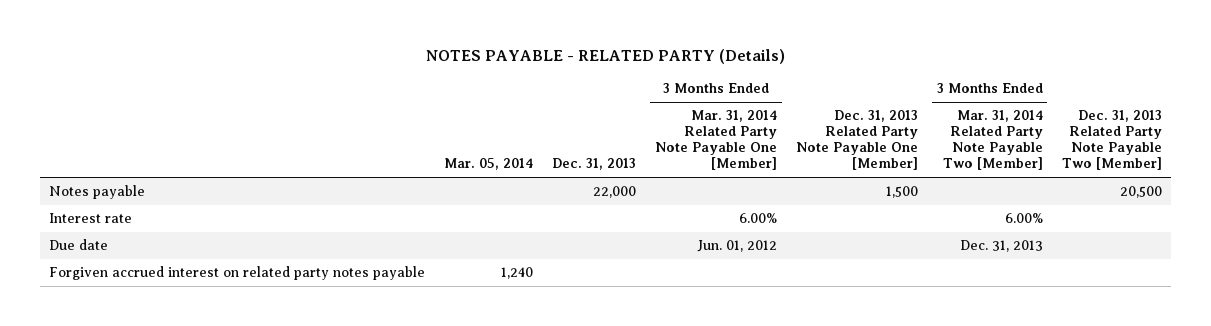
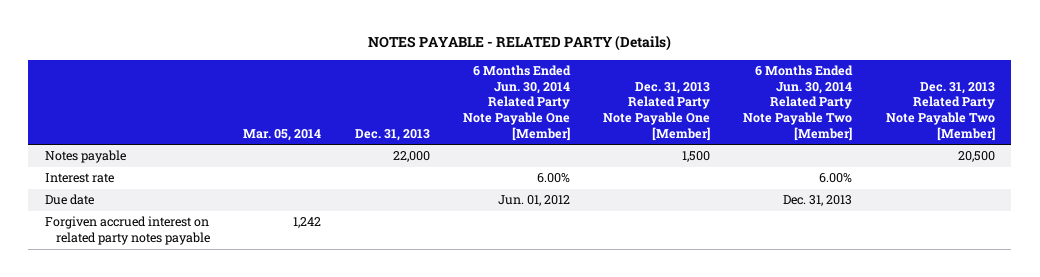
- | Mar. 05, 2014 | Dec. 31, 2013 | 3 Months Ended Mar. 31, 2014 Related Party Note Payable One [Member] | Dec. 31, 2013 Related Party Note Payable One [Member] | 3 Months Ended Mar. 31, 2014 Related Party Note Payable Two [Member] | Dec. 31, 2013 Related Party Note Payable Two [Member]
+ | Mar. 05, 2014 | Dec. 31, 2013 | 6 Months Ended Jun. 30, 2014 Related Party Note Payable One [Member] | Dec. 31, 2013 Related Party Note Payable One [Member] | 6 Months Ended Jun. 30, 2014 Related Party Note Payable Two [Member] | Dec. 31, 2013 Related Party Note Payable Two [Member]
- Forgiven accrued interest on related party notes payable | 1,240 | | | | |
+ Forgiven accrued interest on related party notes payable | 1,242 | | | | |

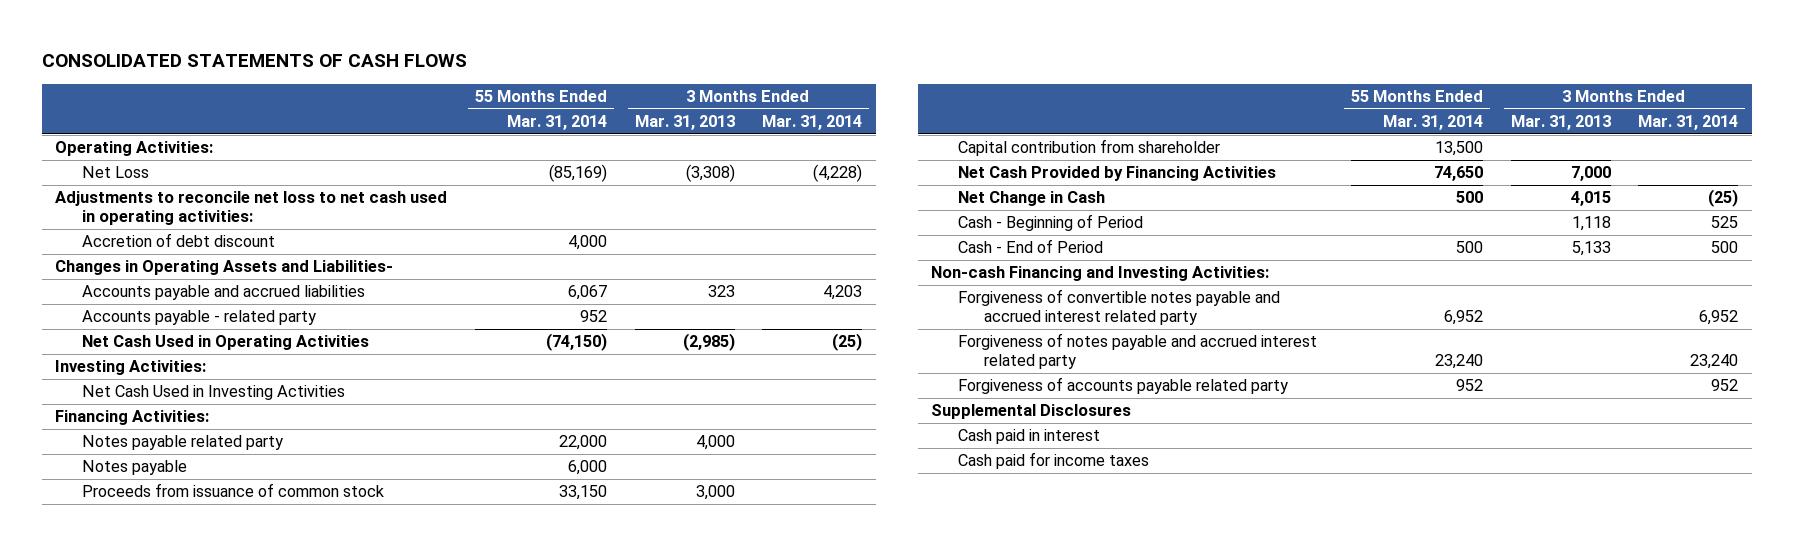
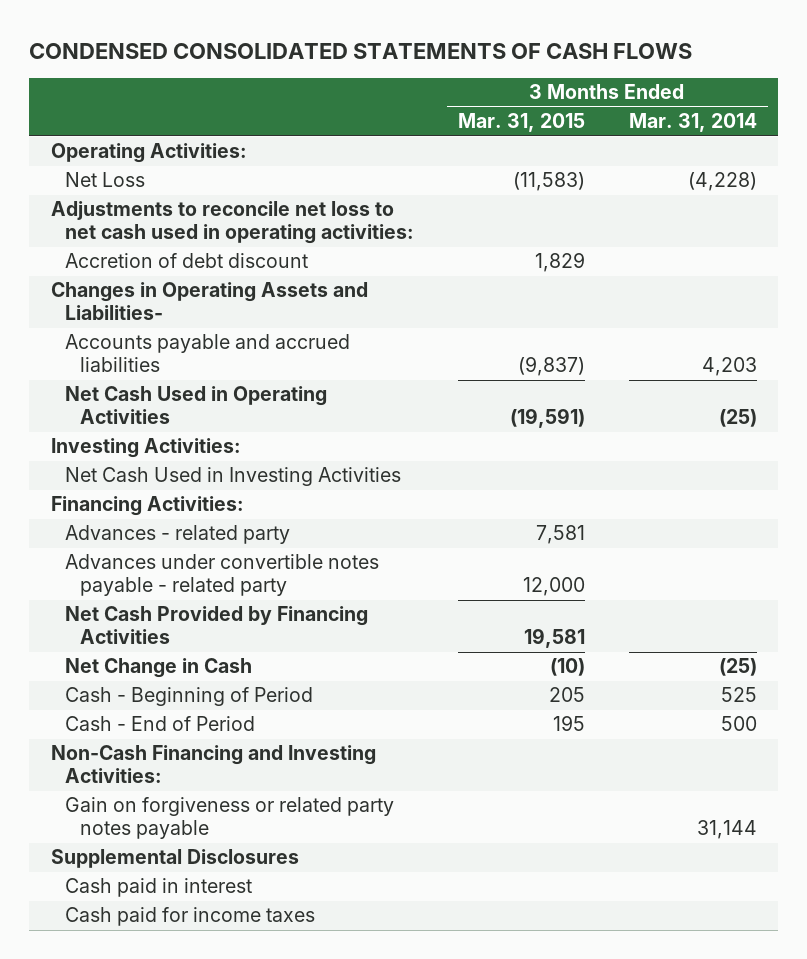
- CONSOLIDATED STATEMENTS OF CASH FLOWS
+ CONDENSED CONSOLIDATED STATEMENTS OF CASH FLOWS
- | 55 Months Ended Mar. 31, 2014 | 3 Months Ended Mar. 31, 2013 | 3 Months Ended Mar. 31, 2014
+ | 3 Months Ended Mar. 31, 2015 | 3 Months Ended Mar. 31, 2014
- Accounts payable - related party | 952 | |
- Notes payable related party | 22,000 | 4,000 |
- Notes payable | 6,000 | |
- Proceeds from issuance of common stock | 33,150 | 3,000 |
- Capital contribution from shareholder | 13,500 | |
+ Advances - related party | 7,581 |
+ Advances under convertible notes payable - related party | 12,000 |
- Non-cash Financing and Investing Activities:
- Forgiveness of convertible notes payable and accrued interest related party | 6,952 | | 6,952
- Forgiveness of notes payable and accrued interest related party | 23,240 | | 23,240
- Forgiveness of accounts payable related party | 952 | | 952
+ Non-Cash Financing and Investing Activities:
+ Gain on forgiveness or related party notes payable | | 31,144

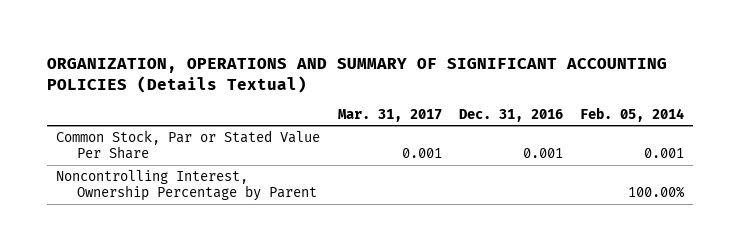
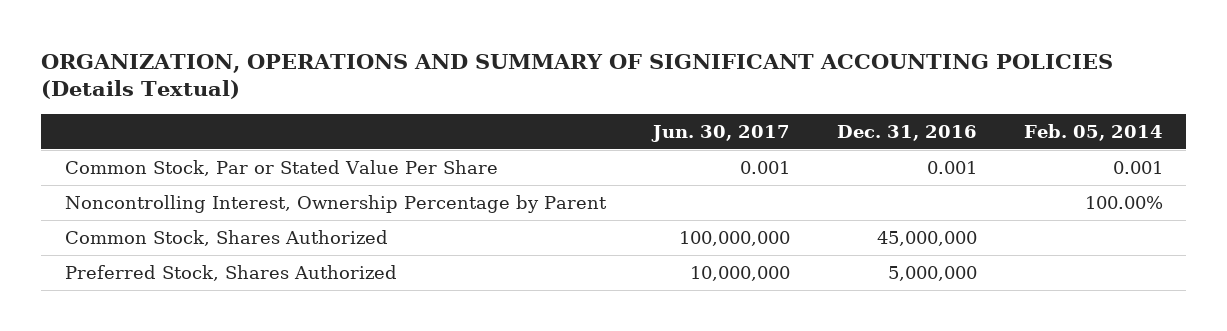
- | Mar. 31, 2017 | Dec. 31, 2016 | Feb. 05, 2014
+ | Jun. 30, 2017 | Dec. 31, 2016 | Feb. 05, 2014
+ Common Stock, Shares Authorized | 100,000,000 | 45,000,000 |
+ Preferred Stock, Shares Authorized | 10,000,000 | 5,000,000 |

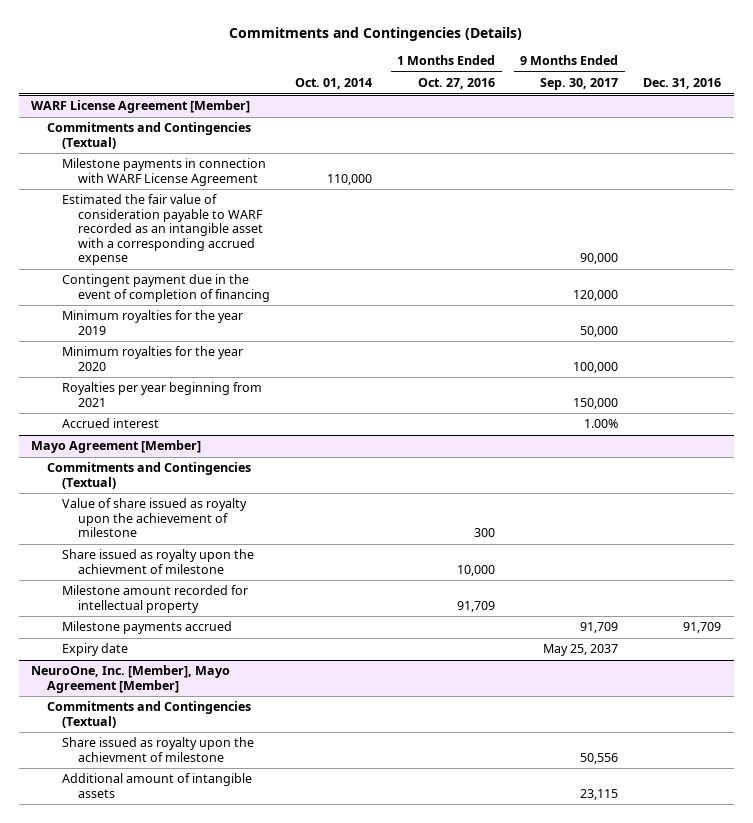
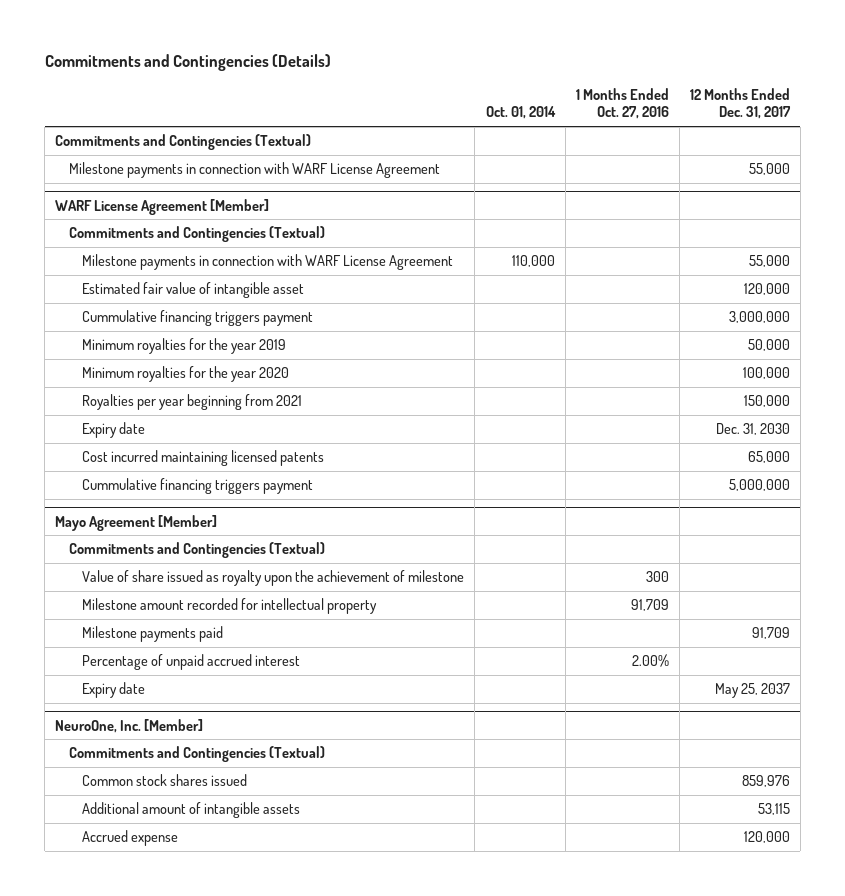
- | Oct. 01, 2014 | 1 Months Ended Oct. 27, 2016 | 9 Months Ended Sep. 30, 2017 | Dec. 31, 2016
+ | Oct. 01, 2014 | 1 Months Ended Oct. 27, 2016 | 12 Months Ended Dec. 31, 2017
+ Commitments and Contingencies (Textual)
+ Milestone payments in connection with WARF License Agreement | | | 55,000
@ WARF License Agreement [Member]
- Estimated the fair value of consideration payable to WARF recorded as an intangible asset with a corresponding accrued expense | | | 90,000 |
- Contingent payment due in the event of completion of financing | | | 120,000 |
+ Estimated fair value of intangible asset | | | 120,000
+ Cummulative financing triggers payment | | | 3,000,000
- Accrued interest | | | 1.00% |
+ Expiry date | | | Dec. 31, 2030
+ Cost incurred maintaining licensed patents | | | 65,000
+ Cummulative financing triggers payment | | | 5,000,000
@ Mayo Agreement [Member]
- Share issued as royalty upon the achievment of milestone | | 10,000 | |
- Milestone payments accrued | | | 91,709 | 91,709
+ Milestone payments paid | | | 91,709
+ Percentage of unpaid accrued interest | | 2.00% |
- NeuroOne, Inc. [Member], Mayo Agreement [Member]
+ NeuroOne, Inc. [Member]
- Share issued as royalty upon the achievment of milestone | | | 50,556 |
+ Common stock shares issued | | | 859,976
+ Accrued expense | | | 120,000

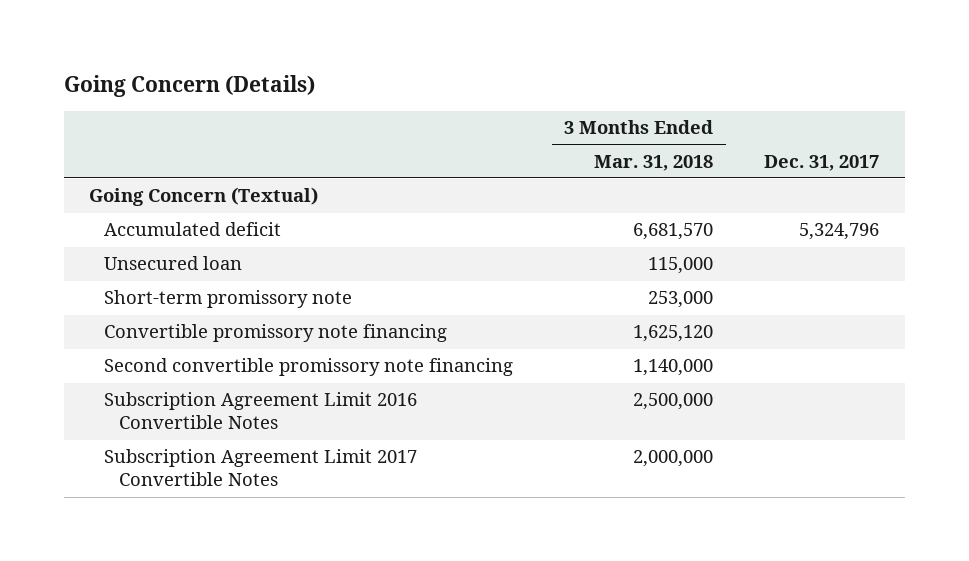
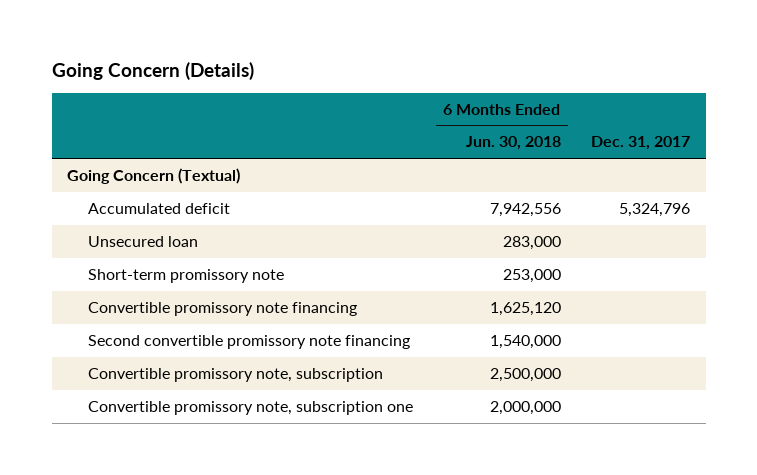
- | 3 Months Ended Mar. 31, 2018 | Dec. 31, 2017
+ | 6 Months Ended Jun. 30, 2018 | Dec. 31, 2017
- Subscription Agreement Limit 2016 Convertible Notes | 2,500,000 |
- Subscription Agreement Limit 2017 Convertible Notes | 2,000,000 |
+ Convertible promissory note, subscription | 2,500,000 |
+ Convertible promissory note, subscription one | 2,000,000 |

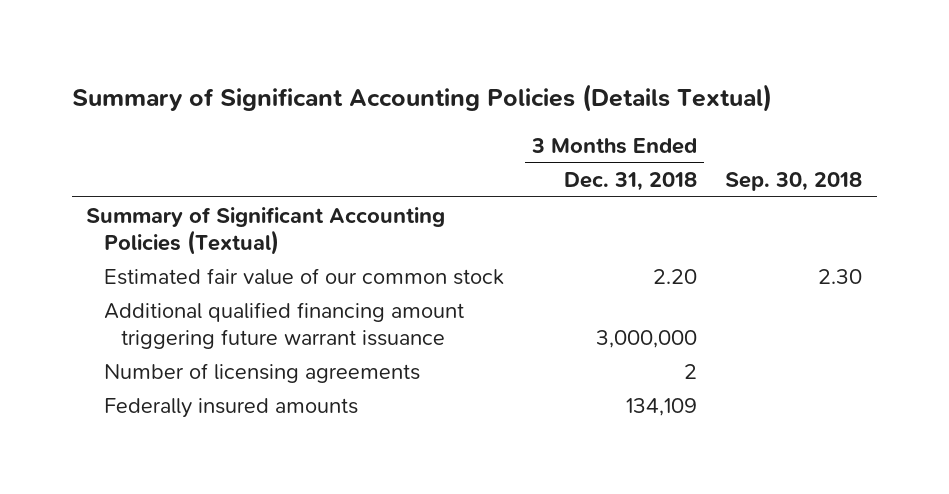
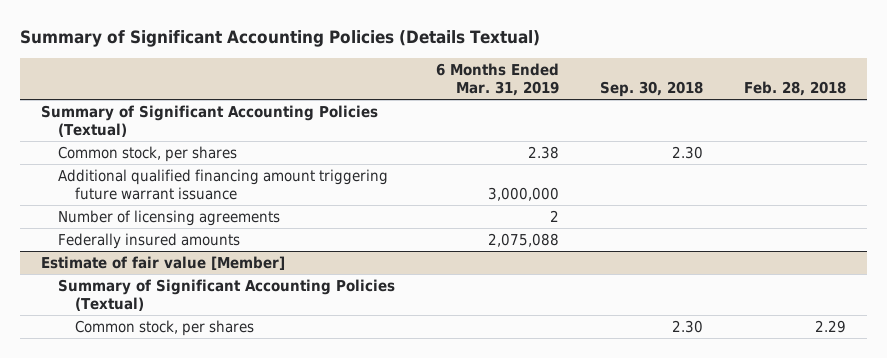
- | 3 Months Ended Dec. 31, 2018 | Sep. 30, 2018
+ | 6 Months Ended Mar. 31, 2019 | Sep. 30, 2018 | Feb. 28, 2018
- Estimated fair value of our common stock | 2.20 | 2.30
+ Common stock, per shares | 2.38 | 2.30 |
+ Estimate of fair value [Member]
+ Summary of Significant Accounting Policies (Textual)
+ Common stock, per shares | | 2.30 | 2.29

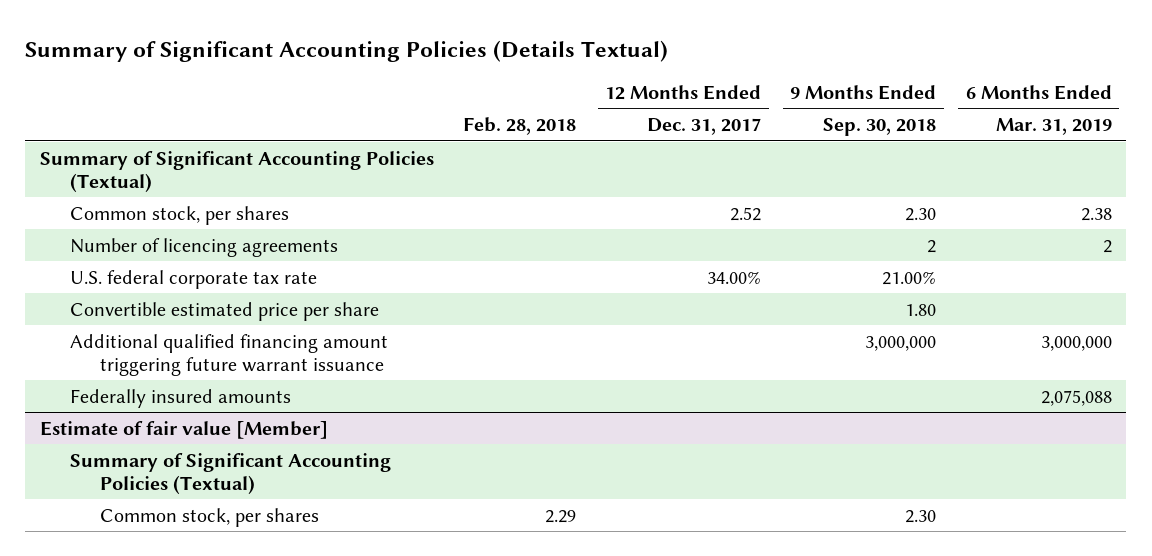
- | 6 Months Ended Mar. 31, 2019 | Sep. 30, 2018 | Feb. 28, 2018
+ | Feb. 28, 2018 | 12 Months Ended Dec. 31, 2017 | 9 Months Ended Sep. 30, 2018 | 6 Months Ended Mar. 31, 2019
+ Number of licencing agreements | | | 2 | 2
+ U.S. federal corporate tax rate | | 34.00% | 21.00% |
+ Convertible estimated price per share | | | 1.80 |
- Number of licensing agreements | 2 | |

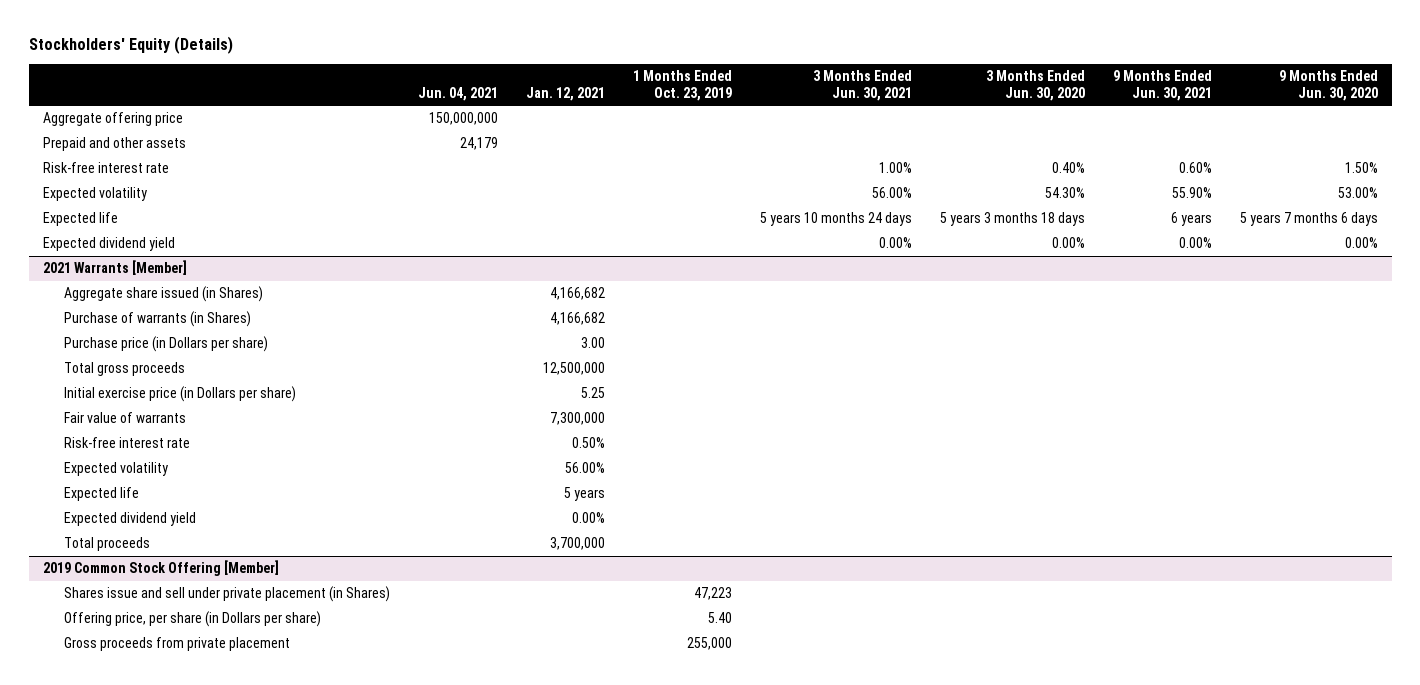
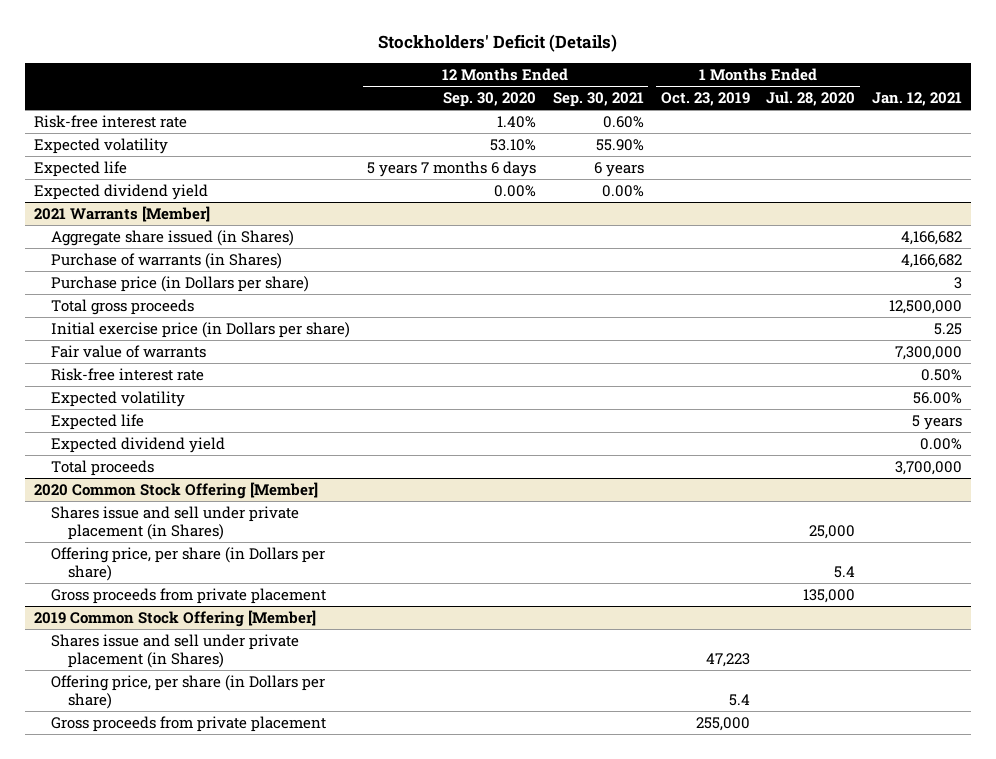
- Stockholders' Equity (Details)
+ Stockholders' Deficit (Details)
- | Jun. 04, 2021 | Jan. 12, 2021 | 1 Months Ended Oct. 23, 2019 | 3 Months Ended Jun. 30, 2021 | 3 Months Ended Jun. 30, 2020 | 9 Months Ended Jun. 30, 2021 | 9 Months Ended Jun. 30, 2020
+ | 12 Months Ended Sep. 30, 2020 | 12 Months Ended Sep. 30, 2021 | 1 Months Ended Oct. 23, 2019 | 1 Months Ended Jul. 28, 2020 | Jan. 12, 2021
- Aggregate offering price | 150,000,000 | | | | | |
- Prepaid and other assets | 24,179 | | | | | |
@ 2021 Warrants [Member]
- Purchase price (in Dollars per share) | | 3.00 | | | | |
+ Purchase price (in Dollars per share) | | | | | 3
+ 2020 Common Stock Offering [Member]
+ Shares issue and sell under private placement (in Shares) | | | | 25,000 |
+ Offering price, per share (in Dollars per share) | | | | 5.4 |
+ Gross proceeds from private placement | | | | 135,000 |
@ 2019 Common Stock Offering [Member]
- Offering price, per share (in Dollars per share) | | | 5.40 | | | |
+ Offering price, per share (in Dollars per share) | | | 5.4 | |

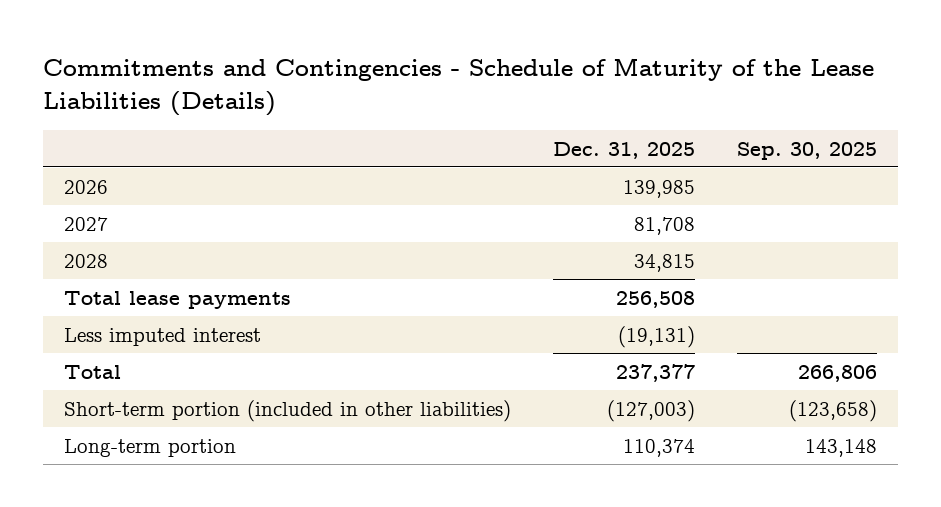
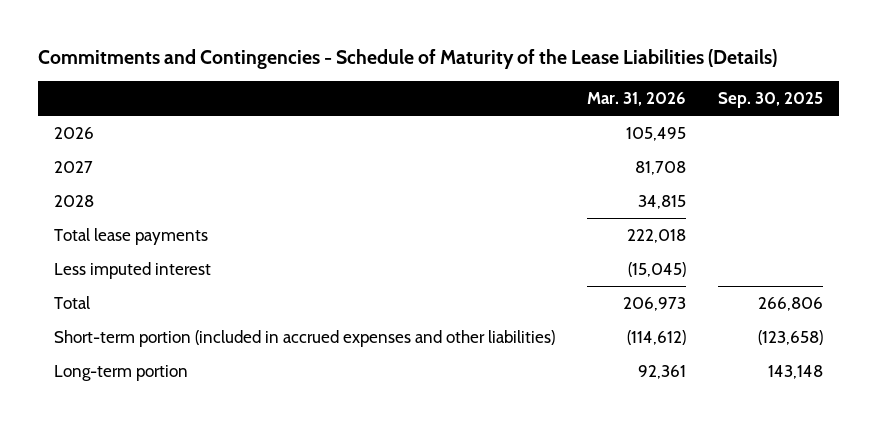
- | Dec. 31, 2025 | Sep. 30, 2025
+ | Mar. 31, 2026 | Sep. 30, 2025
- Short-term portion (included in other liabilities) | (127,003) | (123,658)
+ Short-term portion (included in accrued expenses and other liabilities) | (114,612) | (123,658)

